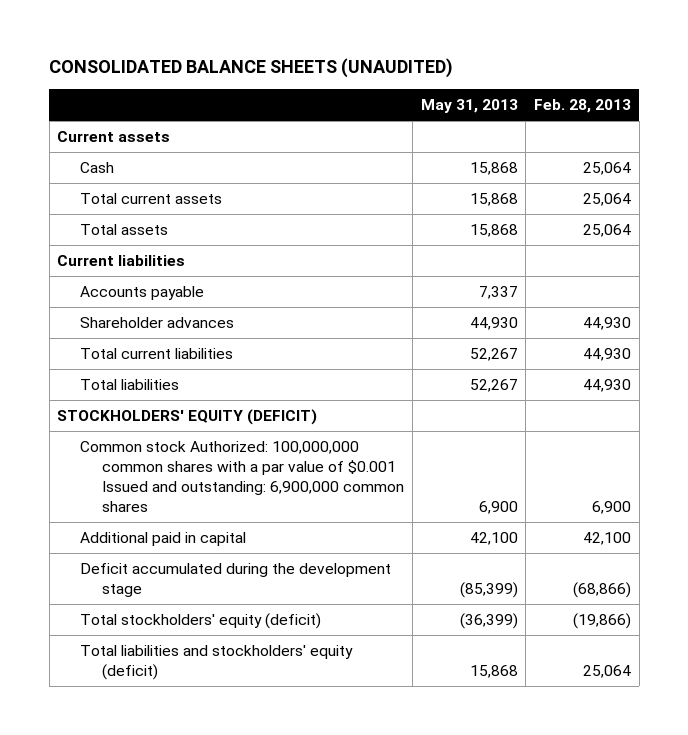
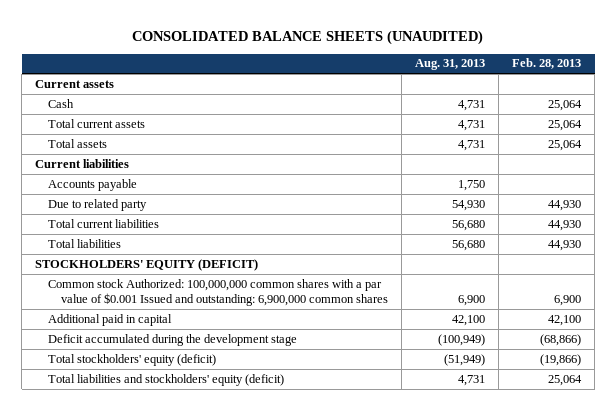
- | May 31, 2013 | Feb. 28, 2013
+ | Aug. 31, 2013 | Feb. 28, 2013
- Shareholder advances | 44,930 | 44,930
+ Due to related party | 54,930 | 44,930

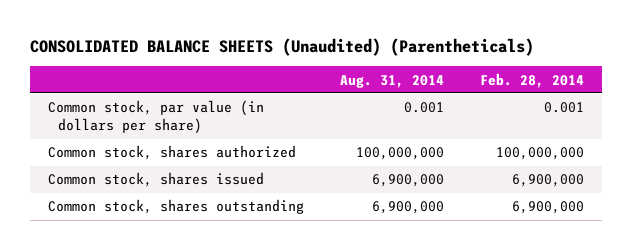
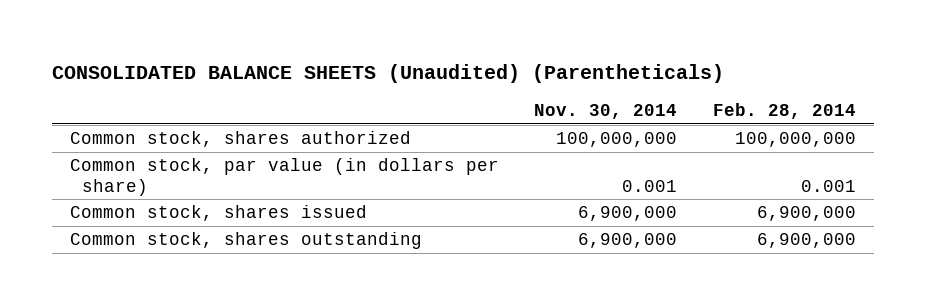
- | Aug. 31, 2014 | Feb. 28, 2014
+ | Nov. 30, 2014 | Feb. 28, 2014
moved down: Common stock, par value (in dollars per share) | 0.001 | 0.001

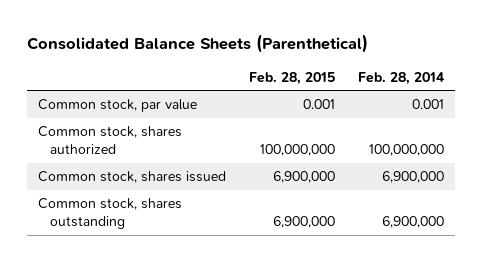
- CONSOLIDATED BALANCE SHEETS (Unaudited) (Parentheticals)
+ Consolidated Balance Sheets (Parenthetical)
- | Nov. 30, 2014 | Feb. 28, 2014
+ | Feb. 28, 2015 | Feb. 28, 2014
+ Common stock, par value | 0.001 | 0.001
- Common stock, par value (in dollars per share) | 0.001 | 0.001

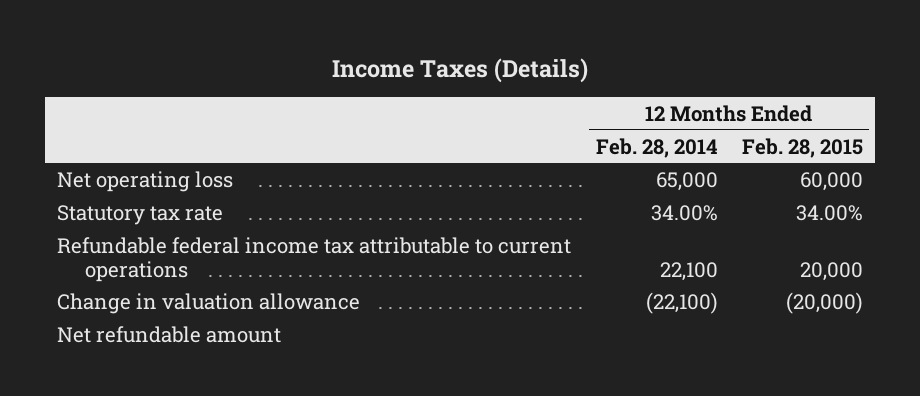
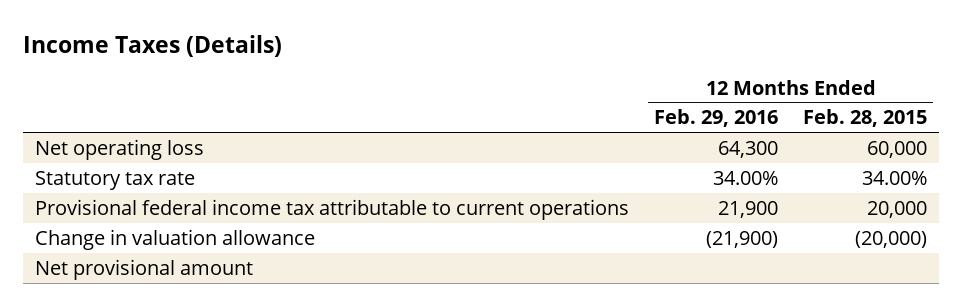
- | 12 Months Ended Feb. 28, 2014 | 12 Months Ended Feb. 28, 2015
+ | 12 Months Ended Feb. 29, 2016 | 12 Months Ended Feb. 28, 2015
- Refundable federal income tax attributable to current operations | 22,100 | 20,000
+ Provisional federal income tax attributable to current operations | 21,900 | 20,000
- Net refundable amount
+ Net provisional amount

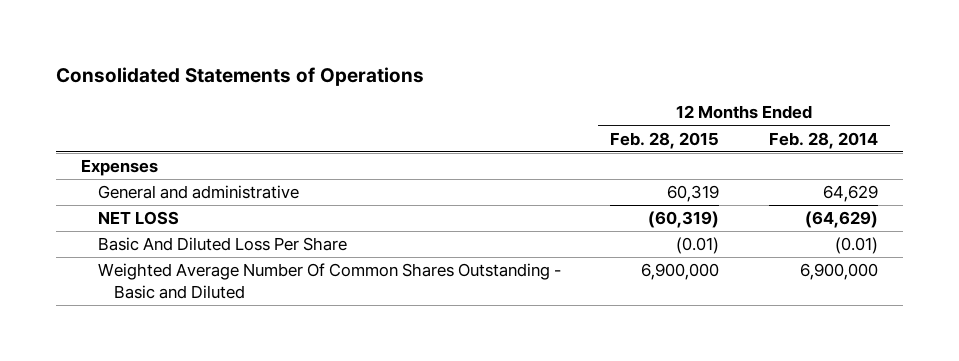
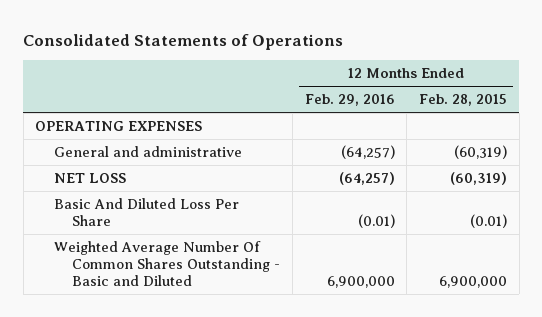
- | 12 Months Ended Feb. 28, 2015 | 12 Months Ended Feb. 28, 2014
+ | 12 Months Ended Feb. 29, 2016 | 12 Months Ended Feb. 28, 2015
- Expenses
- General and administrative | 60,319 | 64,629
+ OPERATING EXPENSES
+ General and administrative | (64,257) | (60,319)

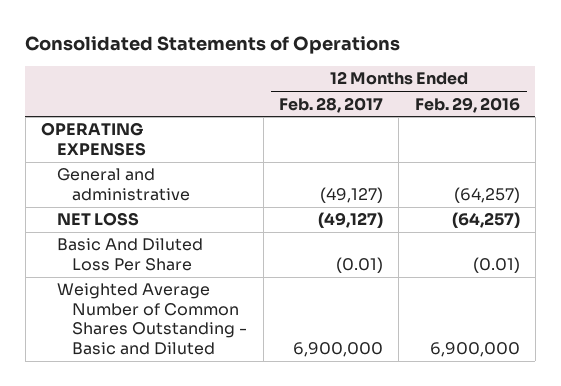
- | 12 Months Ended Feb. 29, 2016 | 12 Months Ended Feb. 28, 2015
+ | 12 Months Ended Feb. 28, 2017 | 12 Months Ended Feb. 29, 2016
- Weighted Average Number Of Common Shares Outstanding - Basic and Diluted | 6,900,000 | 6,900,000
+ Weighted Average Number of Common Shares Outstanding - Basic and Diluted | 6,900,000 | 6,900,000

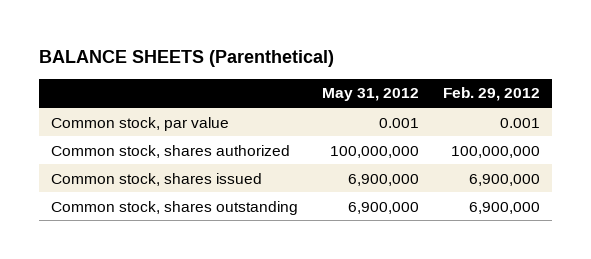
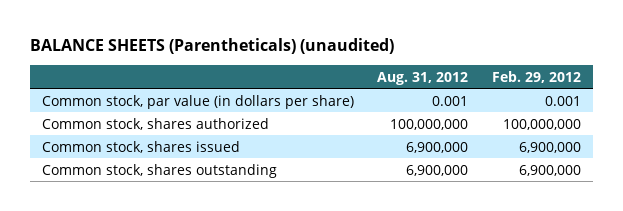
- BALANCE SHEETS (Parenthetical)
+ BALANCE SHEETS (Parentheticals) (unaudited)
- | May 31, 2012 | Feb. 29, 2012
+ | Aug. 31, 2012 | Feb. 29, 2012
- Common stock, par value | 0.001 | 0.001
+ Common stock, par value (in dollars per share) | 0.001 | 0.001

